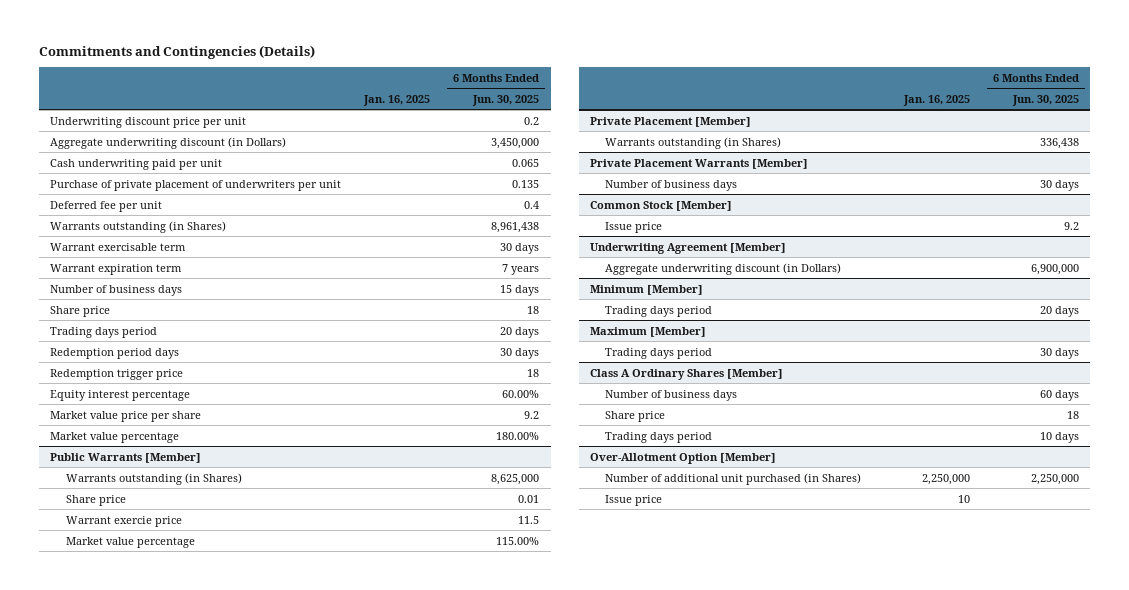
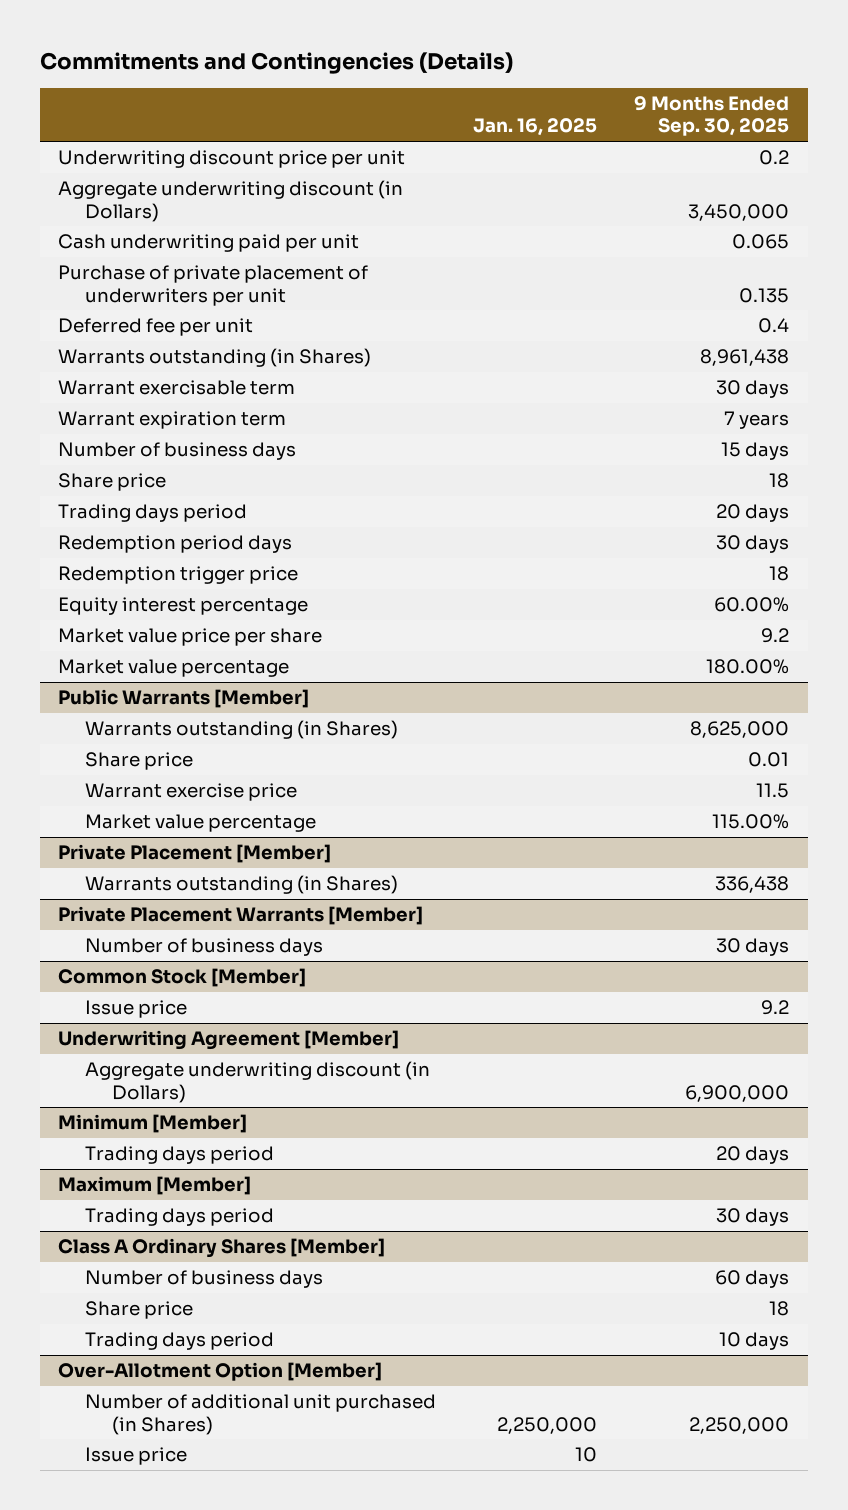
- | Jan. 16, 2025 | 6 Months Ended Jun. 30, 2025
+ | Jan. 16, 2025 | 9 Months Ended Sep. 30, 2025
@ Public Warrants [Member]
- Warrant exercie price | | 11.5
+ Warrant exercise price | | 11.5

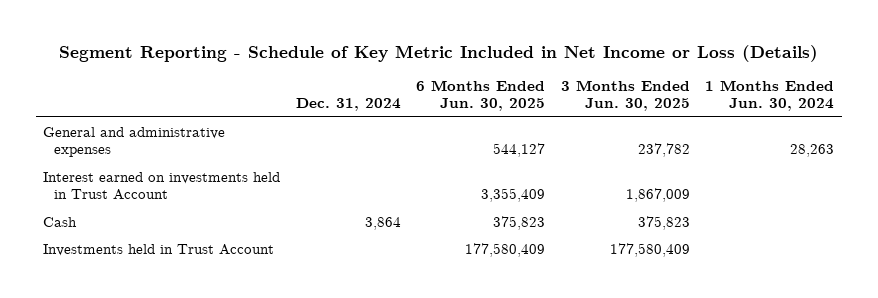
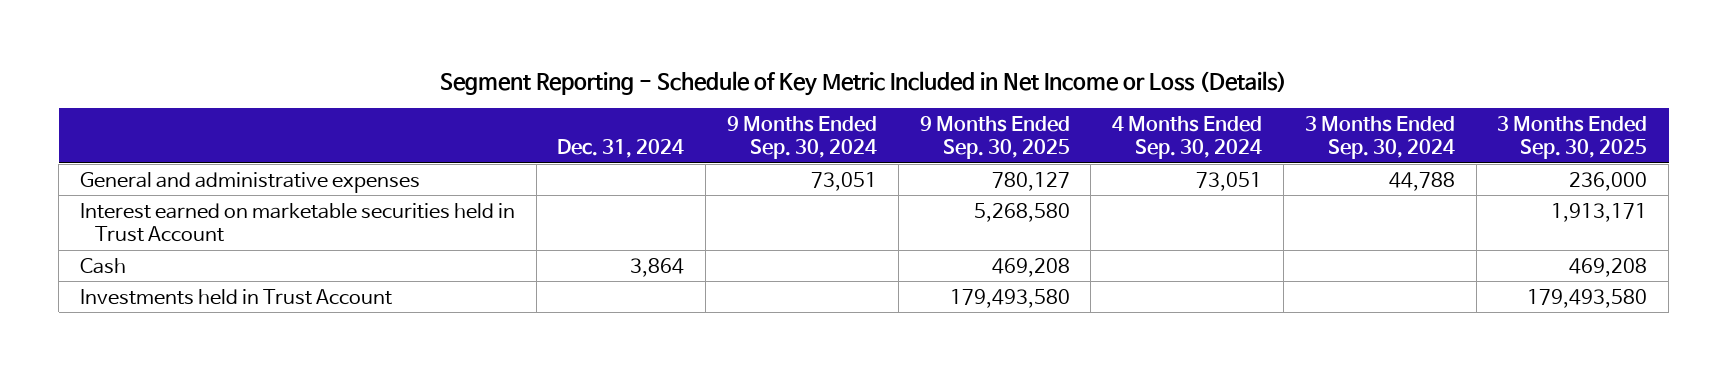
- | Dec. 31, 2024 | 6 Months Ended Jun. 30, 2025 | 3 Months Ended Jun. 30, 2025 | 1 Months Ended Jun. 30, 2024
+ | Dec. 31, 2024 | 9 Months Ended Sep. 30, 2024 | 9 Months Ended Sep. 30, 2025 | 4 Months Ended Sep. 30, 2024 | 3 Months Ended Sep. 30, 2024 | 3 Months Ended Sep. 30, 2025
- Interest earned on investments held in Trust Account | | 3,355,409 | 1,867,009 |
+ Interest earned on marketable securities held in Trust Account | | | 5,268,580 | | | 1,913,171

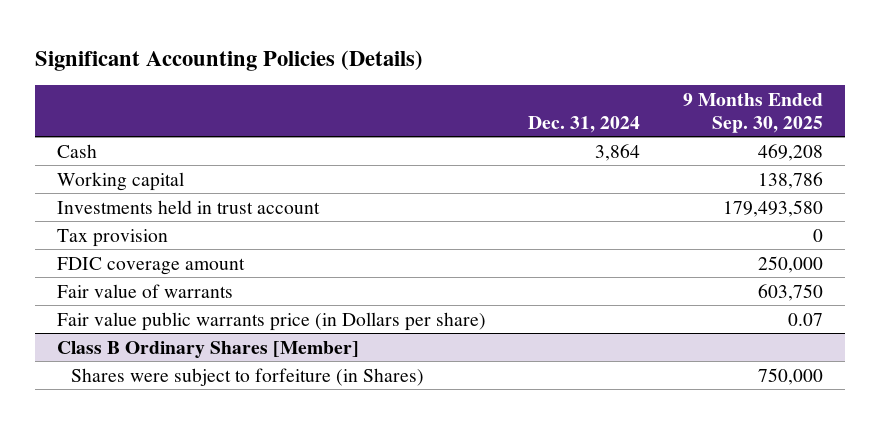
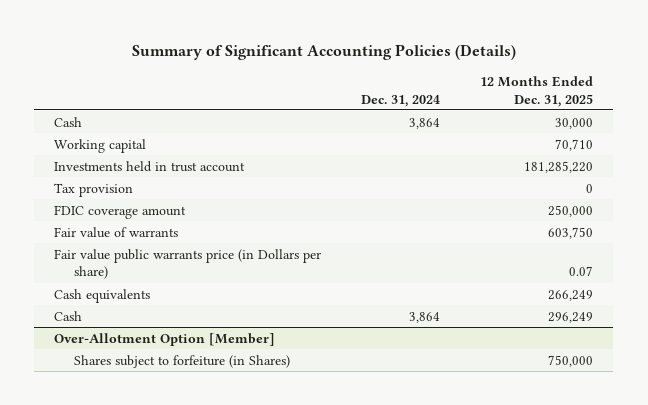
- Significant Accounting Policies (Details)
+ Summary of Significant Accounting Policies (Details)
- | Dec. 31, 2024 | 9 Months Ended Sep. 30, 2025
+ | Dec. 31, 2024 | 12 Months Ended Dec. 31, 2025
- Class B Ordinary Shares [Member]
- Shares were subject to forfeiture (in Shares) | | 750,000
+ Cash equivalents | | 266,249
+ Cash | 3,864 | 296,249
+ Over-Allotment Option [Member]
+ Shares subject to forfeiture (in Shares) | | 750,000

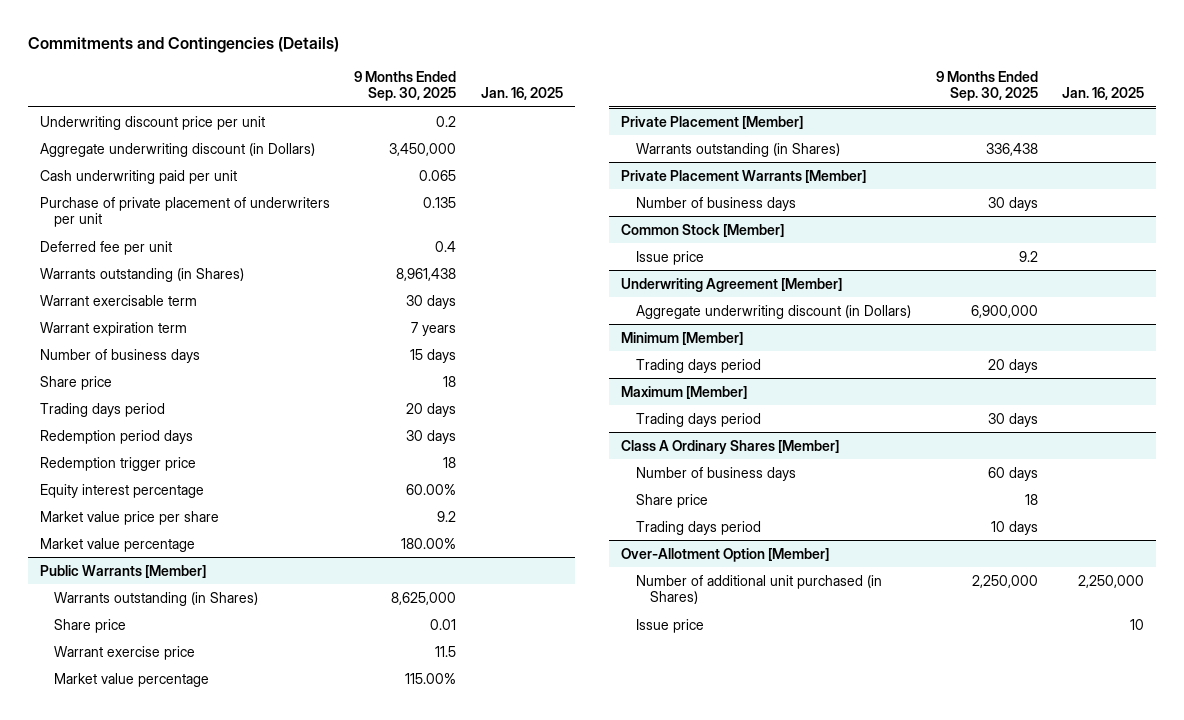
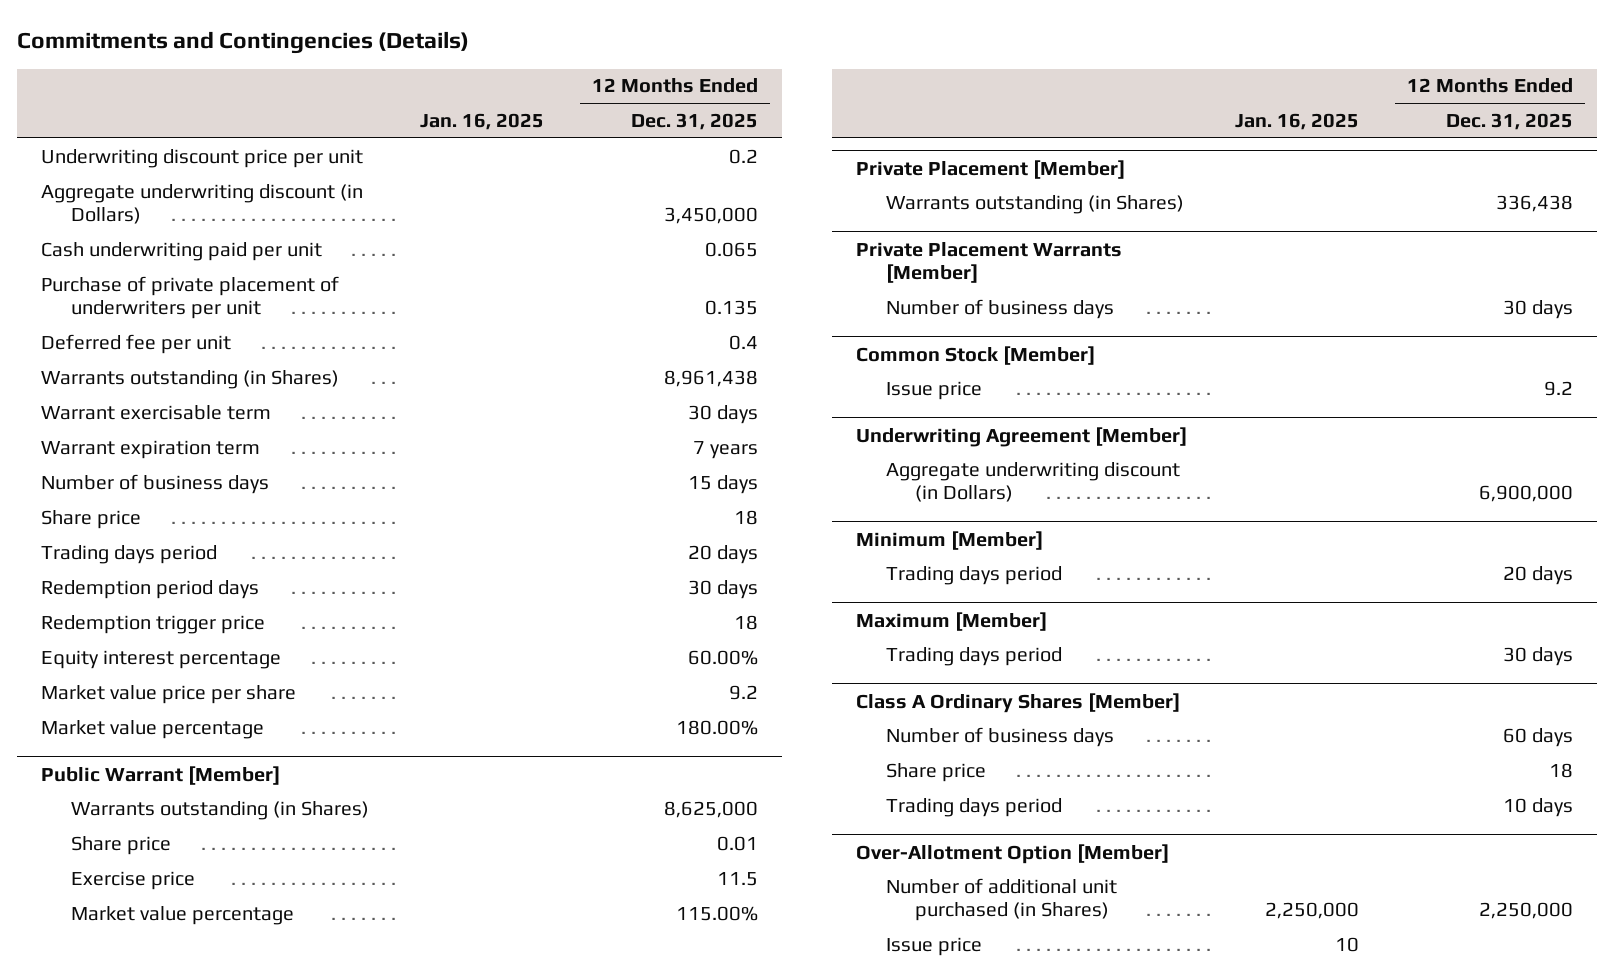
- | 9 Months Ended Sep. 30, 2025 | Jan. 16, 2025
+ | Jan. 16, 2025 | 12 Months Ended Dec. 31, 2025
- Public Warrants [Member]
+ Public Warrant [Member]
- Warrant exercise price | 11.5 |
+ Exercise price | | 11.5

